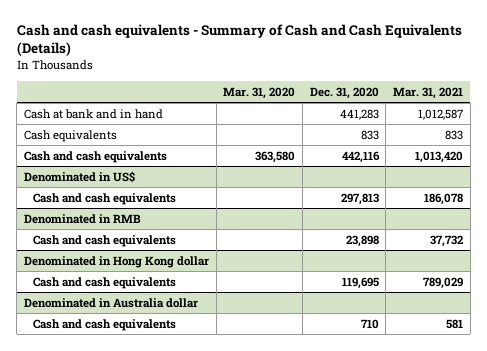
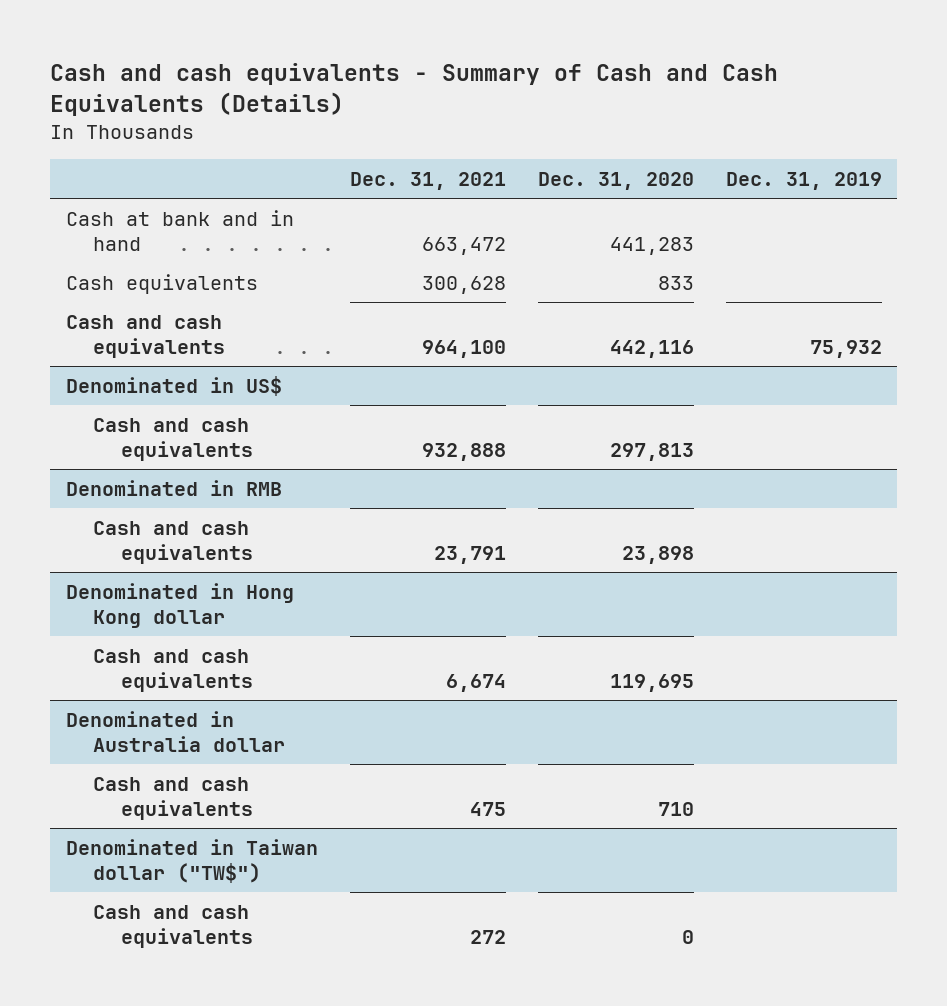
- | Mar. 31, 2020 | Dec. 31, 2020 | Mar. 31, 2021
+ | Dec. 31, 2021 | Dec. 31, 2020 | Dec. 31, 2019
+ Denominated in Taiwan dollar ("TW$")
+ Cash and cash equivalents | 272 | 0 |

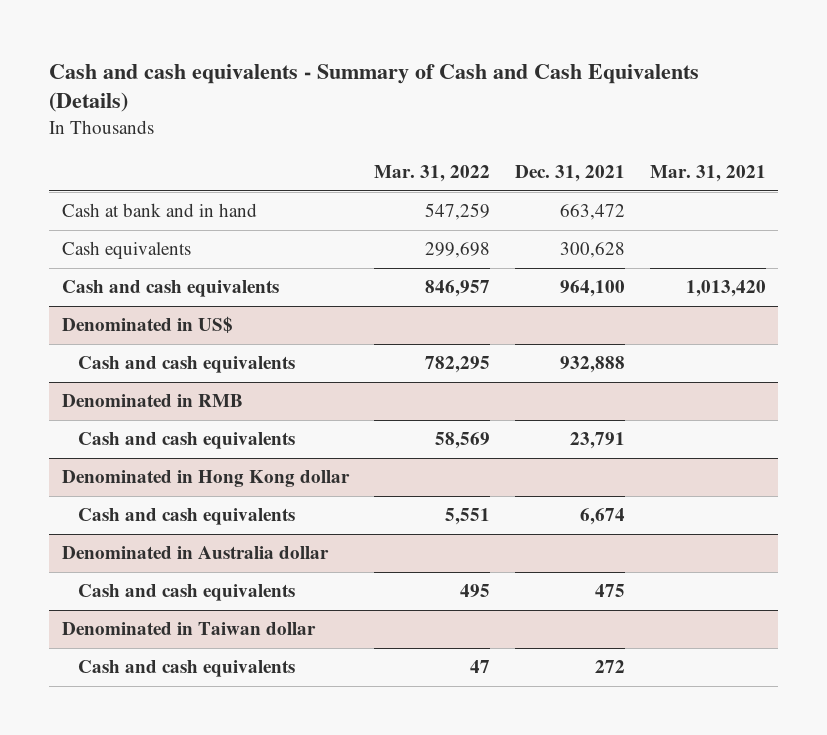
- | Dec. 31, 2021 | Dec. 31, 2020 | Dec. 31, 2019
+ | Mar. 31, 2022 | Dec. 31, 2021 | Mar. 31, 2021
- Denominated in Taiwan dollar ("TW$")
+ Denominated in Taiwan dollar

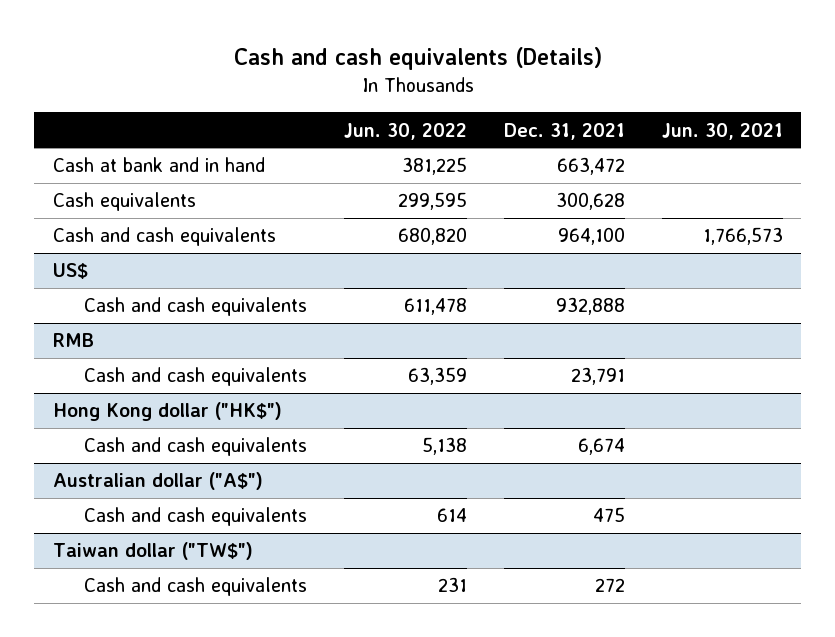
- Cash and cash equivalents - Summary of Cash and Cash Equivalents (Details)
+ Cash and cash equivalents (Details)
- | Mar. 31, 2022 | Dec. 31, 2021 | Mar. 31, 2021
+ | Jun. 30, 2022 | Dec. 31, 2021 | Jun. 30, 2021
- Denominated in US$
+ US$
- Denominated in RMB
+ RMB
- Denominated in Hong Kong dollar
+ Hong Kong dollar ("HK$")
- Denominated in Australia dollar
+ Australian dollar ("A$")
- Denominated in Taiwan dollar
+ Taiwan dollar ("TW$")

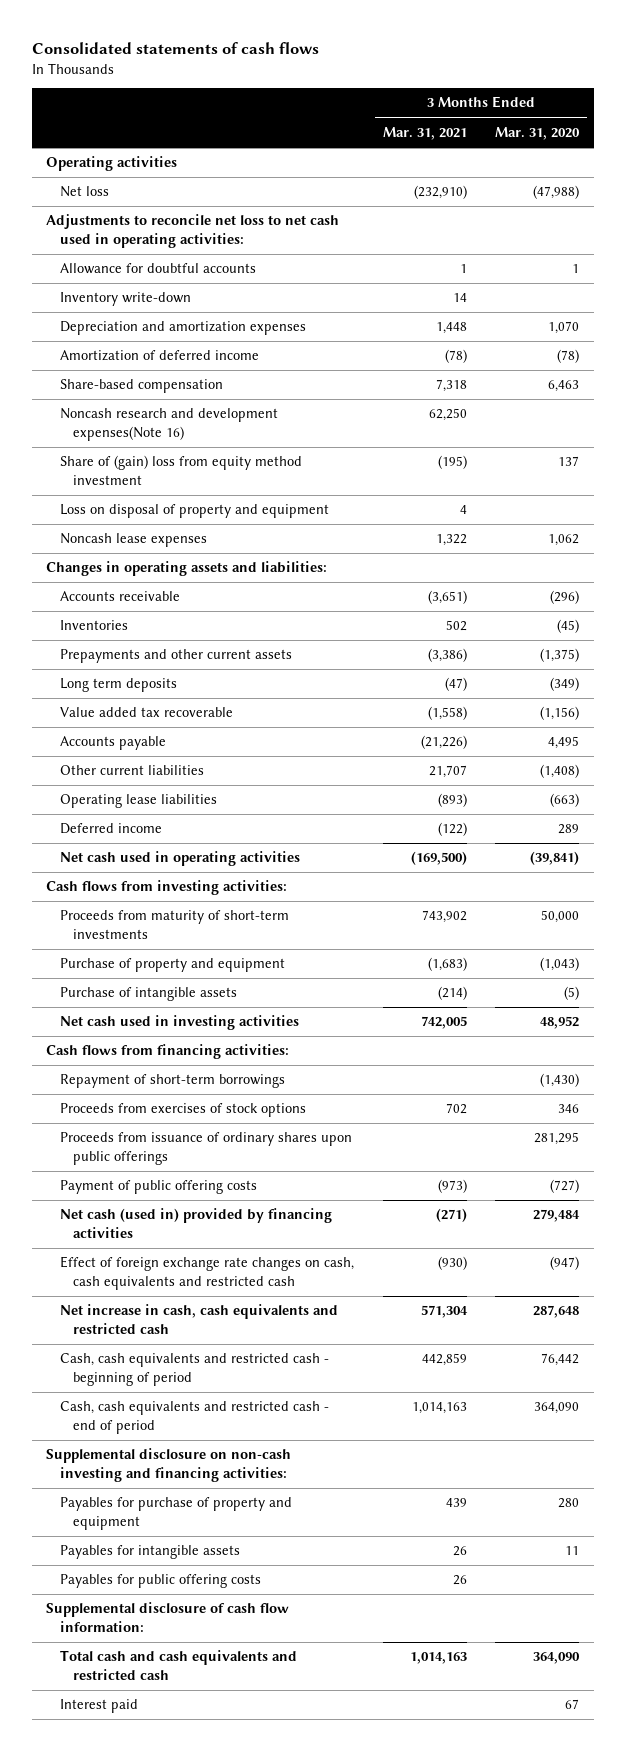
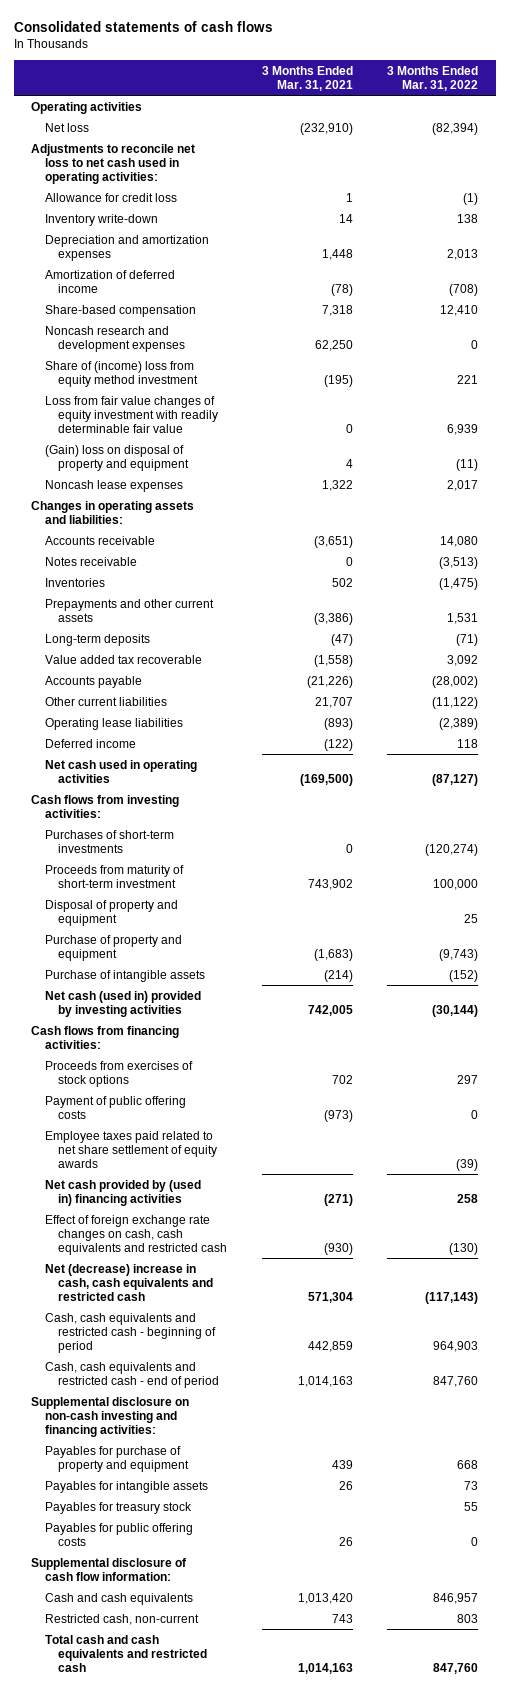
- | 3 Months Ended Mar. 31, 2021 | 3 Months Ended Mar. 31, 2020
+ | 3 Months Ended Mar. 31, 2021 | 3 Months Ended Mar. 31, 2022
- Allowance for doubtful accounts | 1 | 1
+ Allowance for credit loss | 1 | (1)
- Noncash research and development expenses(Note 16) | 62,250 |
- Share of (gain) loss from equity method investment | (195) | 137
- Loss on disposal of property and equipment | 4 |
+ Noncash research and development expenses | 62,250 | 0
+ Share of (income) loss from equity method investment | (195) | 221
+ Loss from fair value changes of equity investment with readily determinable fair value | 0 | 6,939
+ (Gain) loss on disposal of property and equipment | 4 | (11)
+ Notes receivable | 0 | (3,513)
- Long term deposits | (47) | (349)
+ Long-term deposits | (47) | (71)
- Proceeds from maturity of short-term investments | 743,902 | 50,000
+ Purchases of short-term investments | 0 | (120,274)
+ Proceeds from maturity of short-term investment | 743,902 | 100,000
+ Disposal of property and equipment | | 25
- Net cash used in investing activities | 742,005 | 48,952
+ Net cash (used in) provided by investing activities | 742,005 | (30,144)
- Repayment of short-term borrowings | | (1,430)
- Proceeds from issuance of ordinary shares upon public offerings | | 281,295
- Net cash (used in) provided by financing activities | (271) | 279,484
+ Employee taxes paid related to net share settlement of equity awards | | (39)
+ Net cash provided by (used in) financing activities | (271) | 258
- Net increase in cash, cash equivalents and restricted cash | 571,304 | 287,648
+ Net (decrease) increase in cash, cash equivalents and restricted cash | 571,304 | (117,143)
+ Payables for treasury stock | | 55
+ Cash and cash equivalents | 1,013,420 | 846,957
+ Restricted cash, non-current | 743 | 803
- Interest paid | | 67

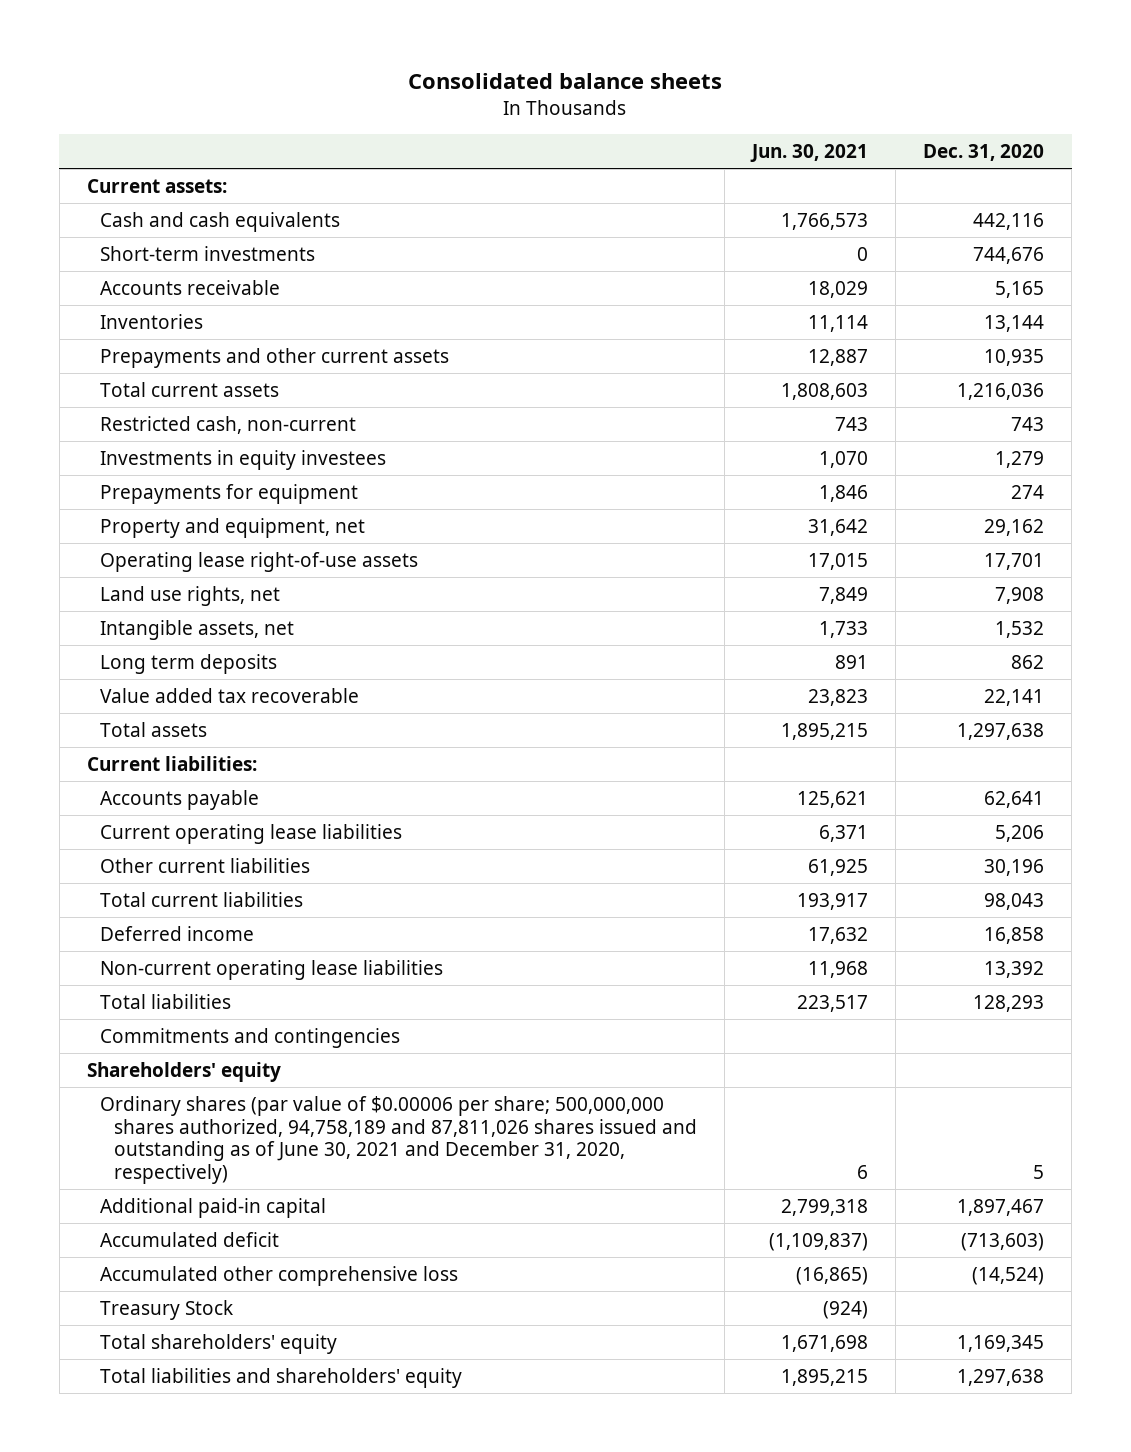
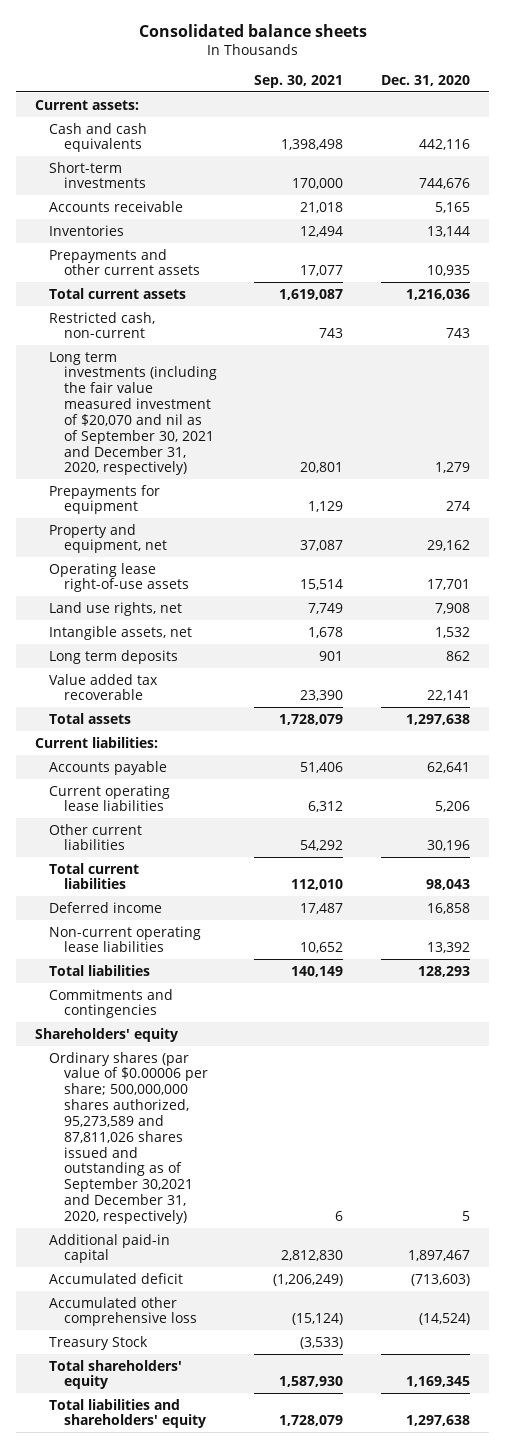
- | Jun. 30, 2021 | Dec. 31, 2020
+ | Sep. 30, 2021 | Dec. 31, 2020
- Investments in equity investees | 1,070 | 1,279
+ Long term investments (including the fair value measured investment of $20,070 and nil as of September 30, 2021 and December 31, 2020, respectively) | 20,801 | 1,279
- Ordinary shares (par value of $0.00006 per share; 500,000,000 shares authorized, 94,758,189 and 87,811,026 shares issued and outstanding as of June 30, 2021 and December 31, 2020, respectively) | 6 | 5
+ Ordinary shares (par value of $0.00006 per share; 500,000,000 shares authorized, 95,273,589 and 87,811,026 shares issued and outstanding as of September 30,2021 and December 31, 2020, respectively) | 6 | 5

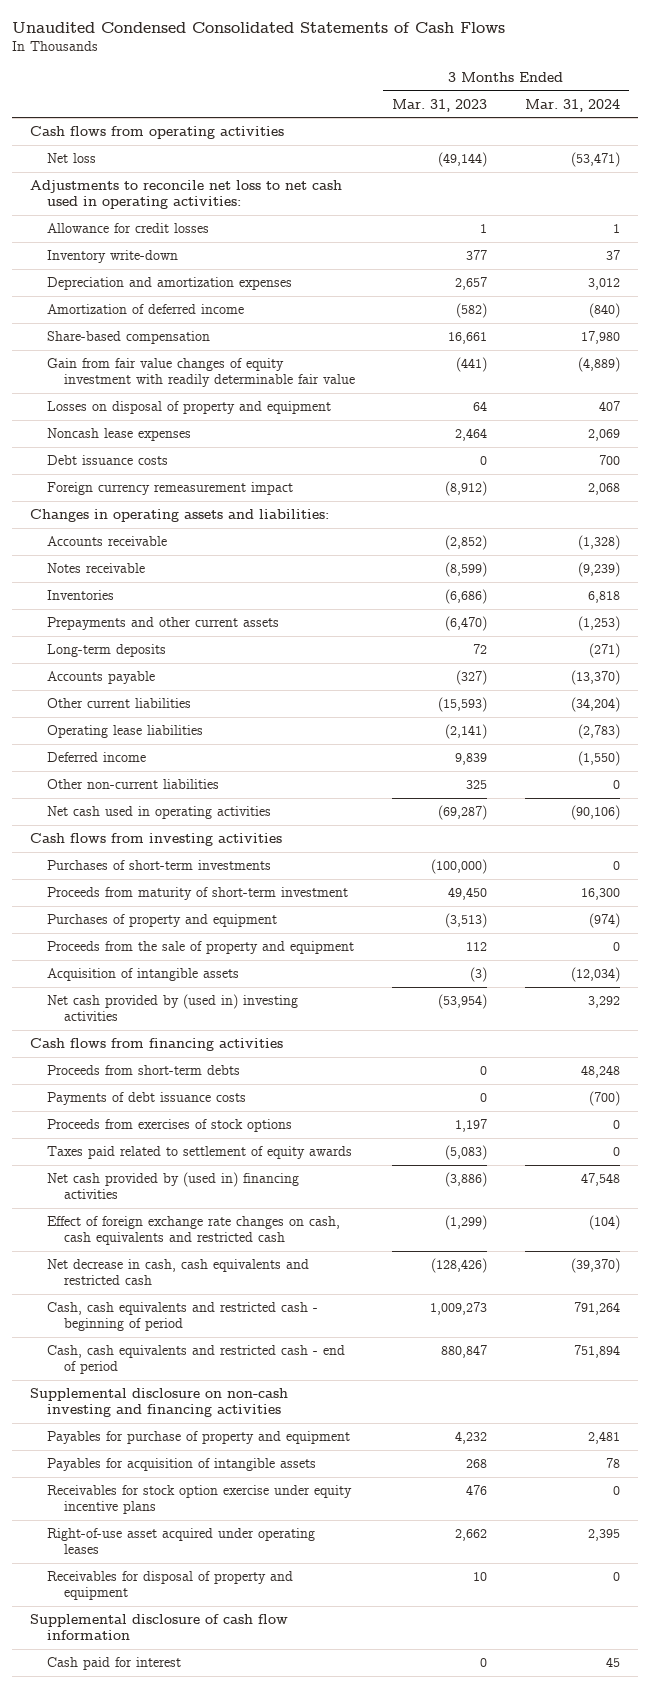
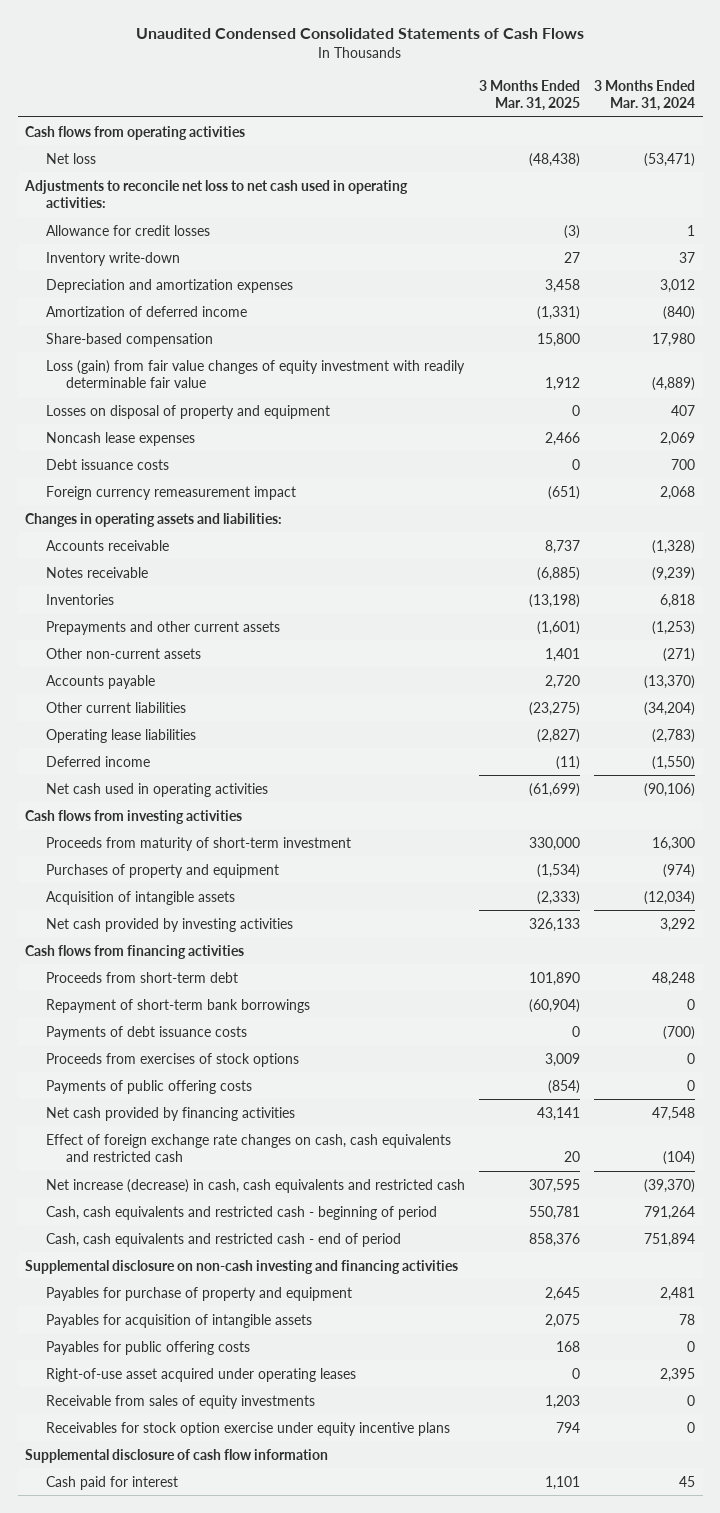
- | 3 Months Ended Mar. 31, 2023 | 3 Months Ended Mar. 31, 2024
+ | 3 Months Ended Mar. 31, 2025 | 3 Months Ended Mar. 31, 2024
- Gain from fair value changes of equity investment with readily determinable fair value | (441) | (4,889)
+ Loss (gain) from fair value changes of equity investment with readily determinable fair value | 1,912 | (4,889)
- Long-term deposits | 72 | (271)
+ Other non-current assets | 1,401 | (271)
- Other non-current liabilities | 325 | 0
- Purchases of short-term investments | (100,000) | 0
- Proceeds from the sale of property and equipment | 112 | 0
- Net cash provided by (used in) investing activities | (53,954) | 3,292
+ Net cash provided by investing activities | 326,133 | 3,292
- Proceeds from short-term debts | 0 | 48,248
+ Proceeds from short-term debt | 101,890 | 48,248
+ Repayment of short-term bank borrowings | (60,904) | 0
- Taxes paid related to settlement of equity awards | (5,083) | 0
- Net cash provided by (used in) financing activities | (3,886) | 47,548
+ Payments of public offering costs | (854) | 0
+ Net cash provided by financing activities | 43,141 | 47,548
- Net decrease in cash, cash equivalents and restricted cash | (128,426) | (39,370)
+ Net increase (decrease) in cash, cash equivalents and restricted cash | 307,595 | (39,370)
+ Payables for public offering costs | 168 | 0
- Receivables for disposal of property and equipment | 10 | 0
+ Receivable from sales of equity investments | 1,203 | 0
moved down: Receivables for stock option exercise under equity incentive plans | 794 | 0

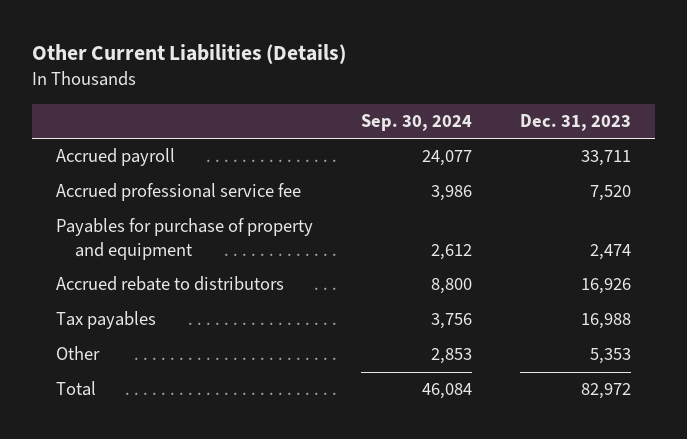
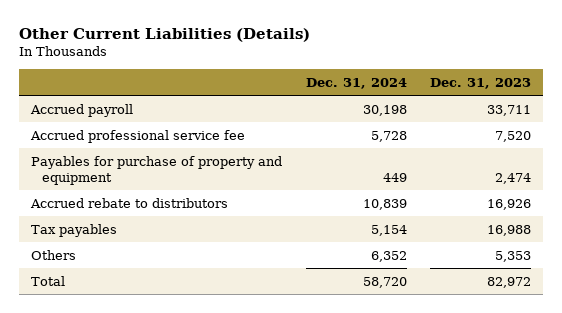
- | Sep. 30, 2024 | Dec. 31, 2023
+ | Dec. 31, 2024 | Dec. 31, 2023
- Other | 2,853 | 5,353
+ Others | 6,352 | 5,353

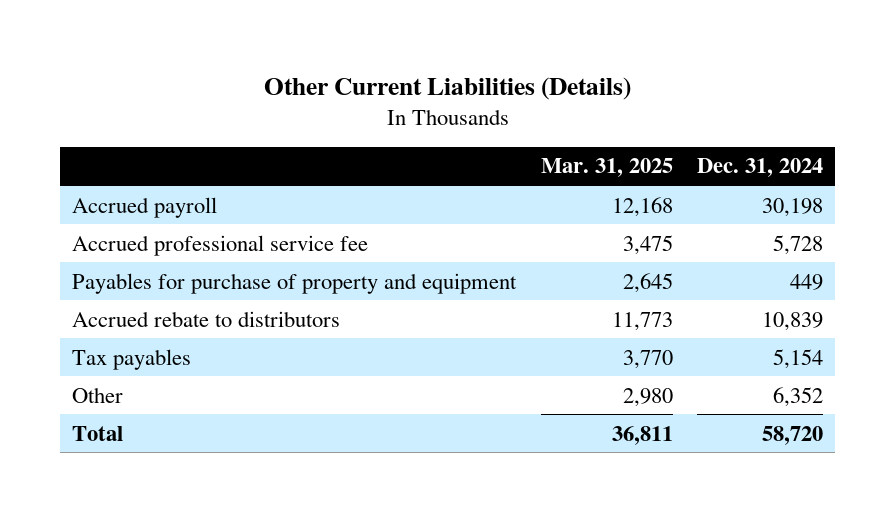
- | Dec. 31, 2024 | Dec. 31, 2023
+ | Mar. 31, 2025 | Dec. 31, 2024
- Others | 6,352 | 5,353
+ Other | 2,980 | 6,352

